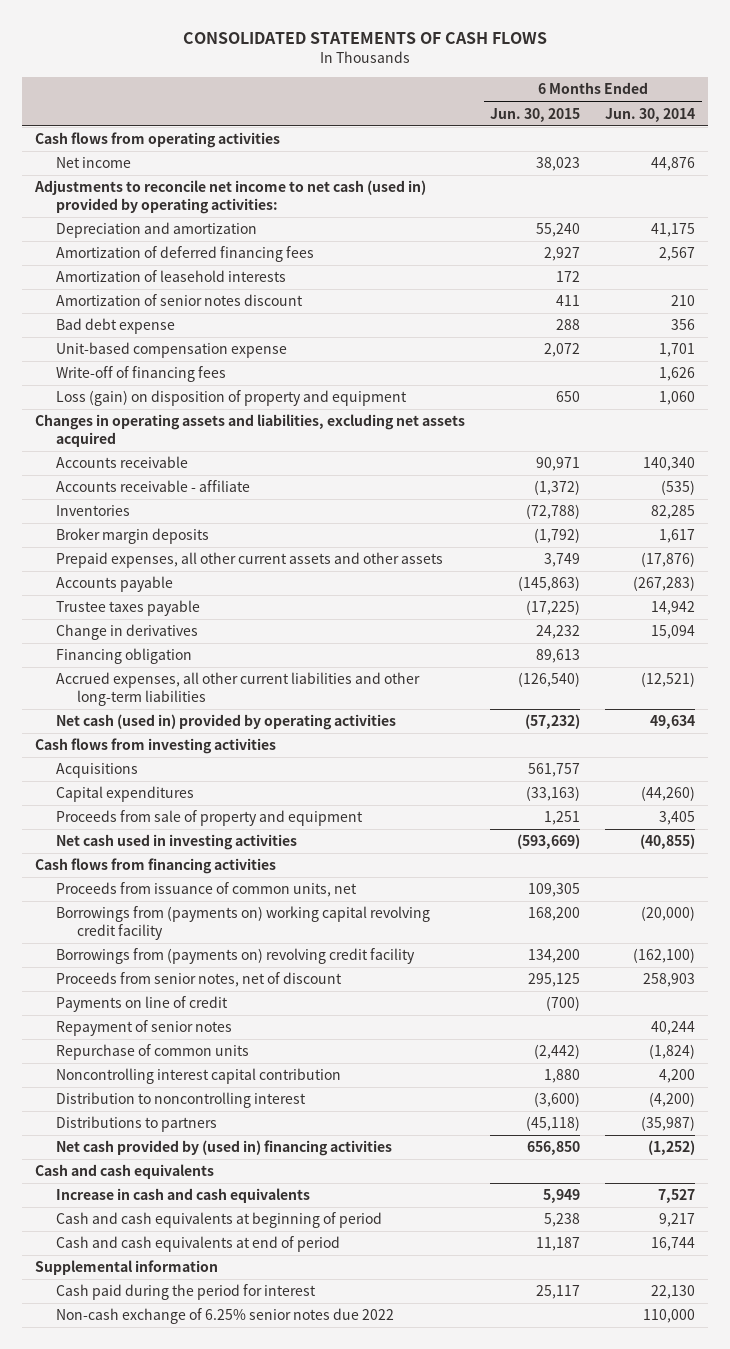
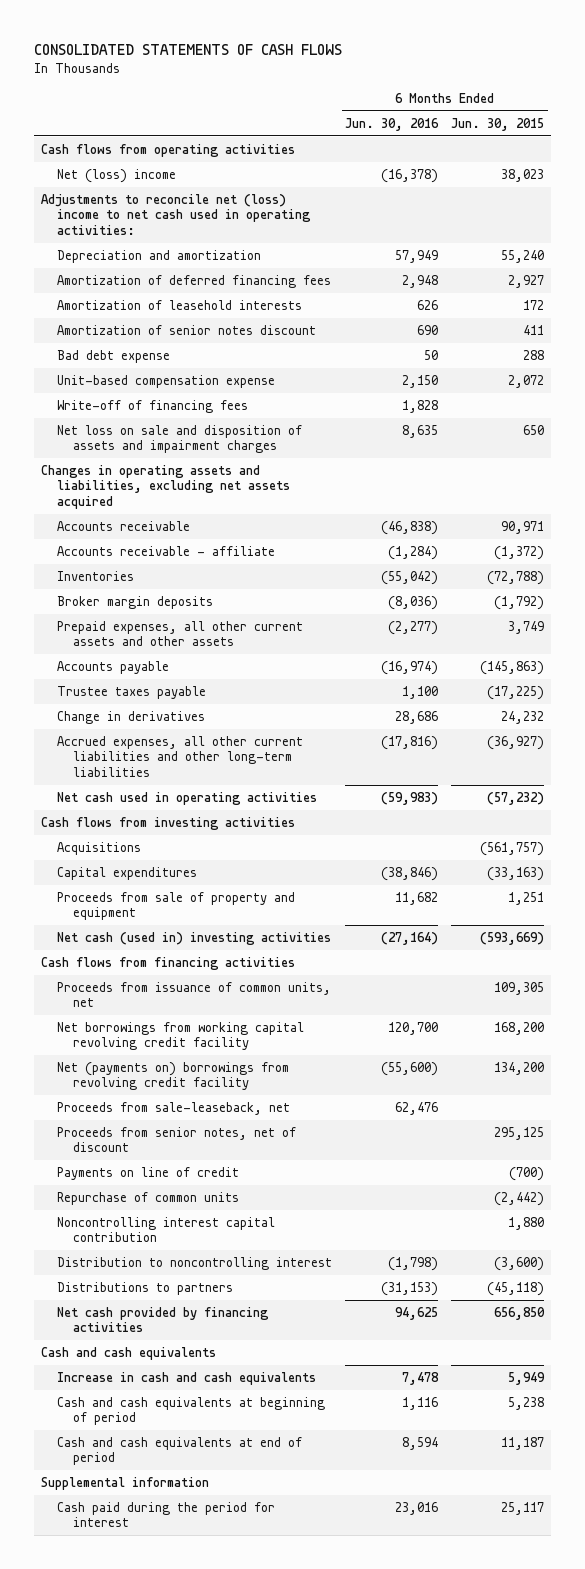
- | 6 Months Ended Jun. 30, 2015 | 6 Months Ended Jun. 30, 2014
+ | 6 Months Ended Jun. 30, 2016 | 6 Months Ended Jun. 30, 2015
- Net income | 38,023 | 44,876
- Adjustments to reconcile net income to net cash (used in) provided by operating activities:
+ Net (loss) income | (16,378) | 38,023
+ Adjustments to reconcile net (loss) income to net cash used in operating activities:
- Loss (gain) on disposition of property and equipment | 650 | 1,060
+ Net loss on sale and disposition of assets and impairment charges | 8,635 | 650
- Financing obligation | 89,613 |
- Accrued expenses, all other current liabilities and other long-term liabilities | (126,540) | (12,521)
- Net cash (used in) provided by operating activities | (57,232) | 49,634
+ Accrued expenses, all other current liabilities and other long-term liabilities | (17,816) | (36,927)
+ Net cash used in operating activities | (59,983) | (57,232)
- Acquisitions | 561,757 |
+ Acquisitions | | (561,757)
- Net cash used in investing activities | (593,669) | (40,855)
+ Net cash (used in) investing activities | (27,164) | (593,669)
- Borrowings from (payments on) working capital revolving credit facility | 168,200 | (20,000)
- Borrowings from (payments on) revolving credit facility | 134,200 | (162,100)
+ Net borrowings from working capital revolving credit facility | 120,700 | 168,200
+ Net (payments on) borrowings from revolving credit facility | (55,600) | 134,200
+ Proceeds from sale-leaseback, net | 62,476 |
- Repayment of senior notes | | 40,244
- Net cash provided by (used in) financing activities | 656,850 | (1,252)
+ Net cash provided by financing activities | 94,625 | 656,850
- Non-cash exchange of 6.25% senior notes due 2022 | | 110,000

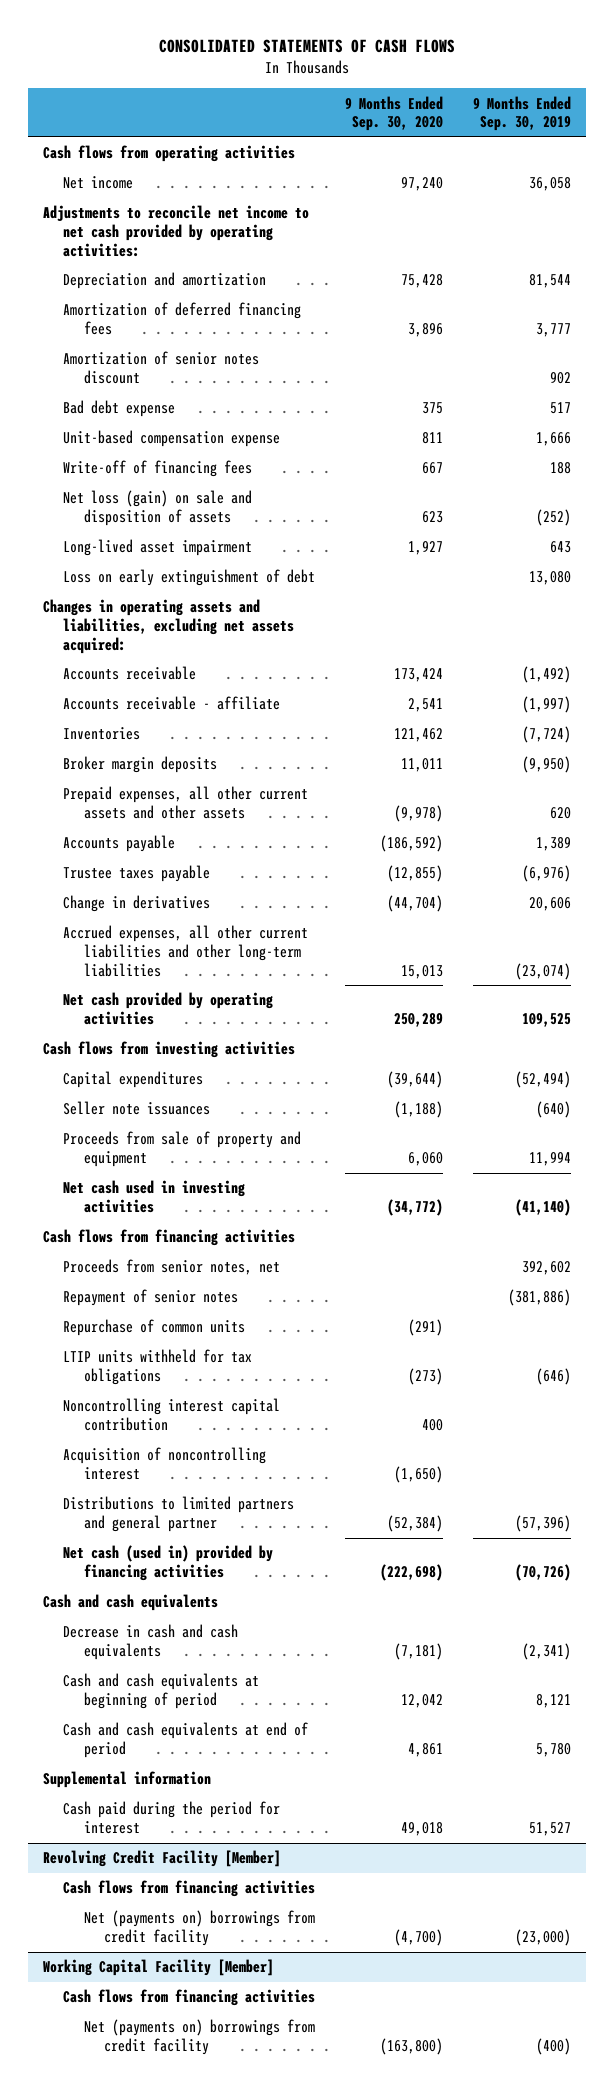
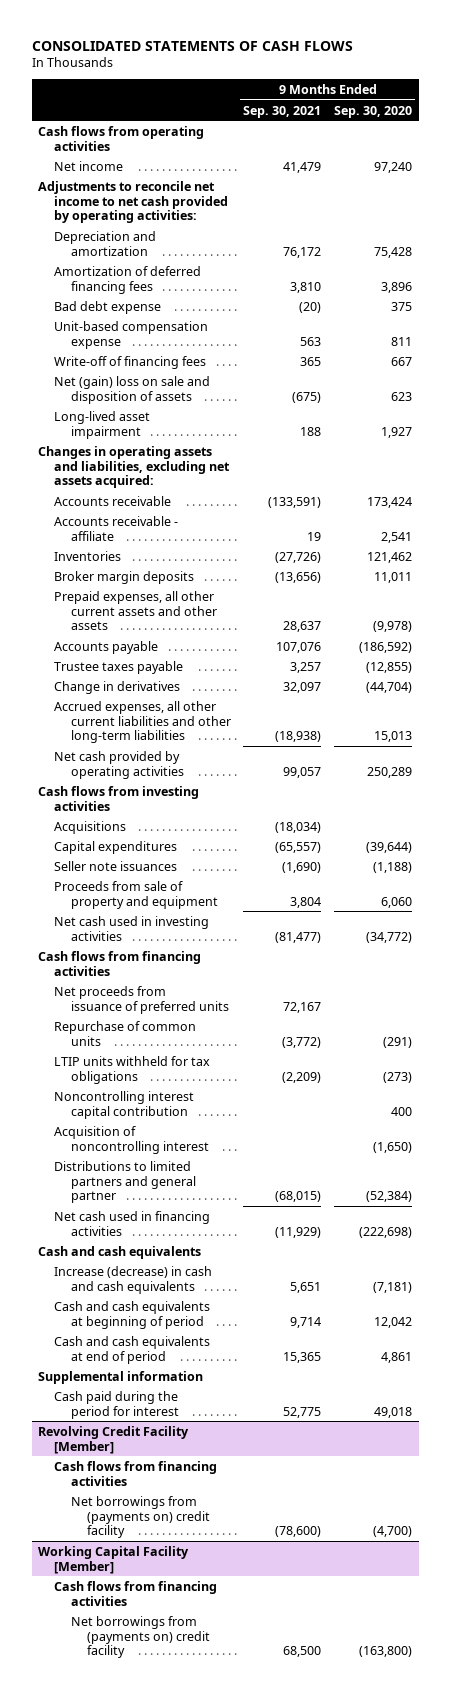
- | 9 Months Ended Sep. 30, 2020 | 9 Months Ended Sep. 30, 2019
+ | 9 Months Ended Sep. 30, 2021 | 9 Months Ended Sep. 30, 2020
- Amortization of senior notes discount | | 902
- Net loss (gain) on sale and disposition of assets | 623 | (252)
+ Net (gain) loss on sale and disposition of assets | (675) | 623
- Loss on early extinguishment of debt | | 13,080
+ Acquisitions | (18,034) |
- Proceeds from senior notes, net | | 392,602
- Repayment of senior notes | | (381,886)
+ Net proceeds from issuance of preferred units | 72,167 |
- Net cash (used in) provided by financing activities | (222,698) | (70,726)
+ Net cash used in financing activities | (11,929) | (222,698)
- Decrease in cash and cash equivalents | (7,181) | (2,341)
+ Increase (decrease) in cash and cash equivalents | 5,651 | (7,181)
@ Revolving Credit Facility [Member]
- Net (payments on) borrowings from credit facility | (4,700) | (23,000)
+ Net borrowings from (payments on) credit facility | (78,600) | (4,700)
@ Working Capital Facility [Member]
- Net (payments on) borrowings from credit facility | (163,800) | (400)
+ Net borrowings from (payments on) credit facility | 68,500 | (163,800)

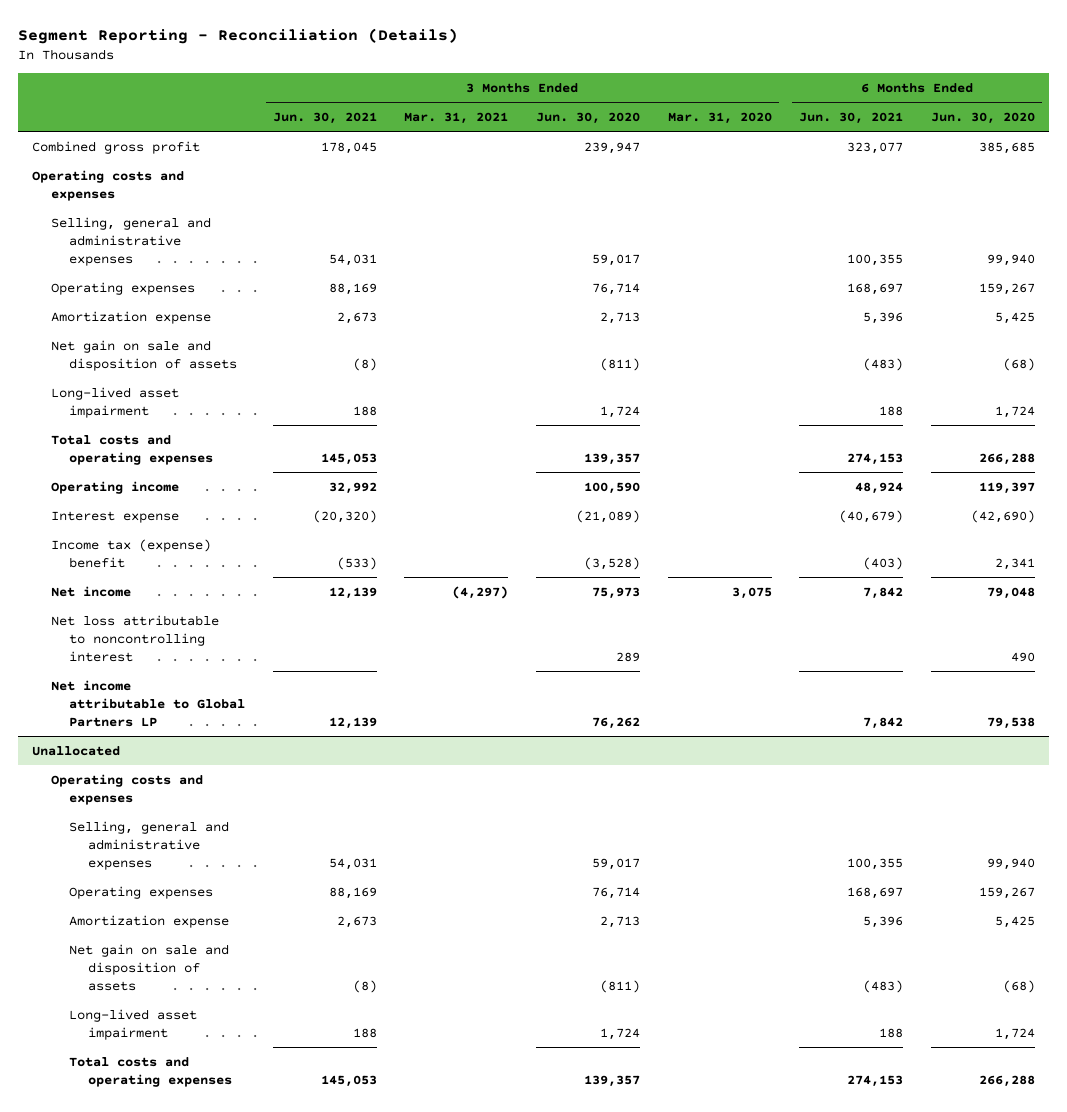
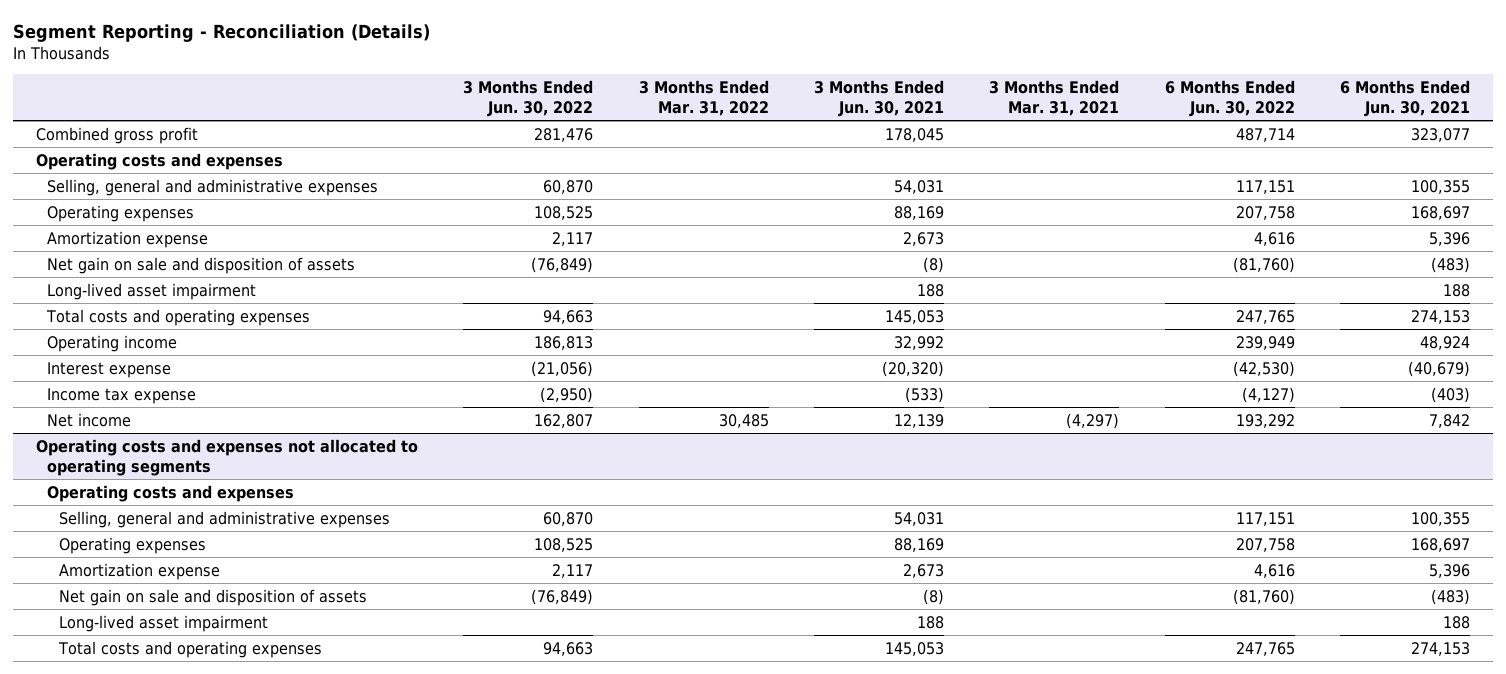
- | 3 Months Ended Jun. 30, 2021 | 3 Months Ended Mar. 31, 2021 | 3 Months Ended Jun. 30, 2020 | 3 Months Ended Mar. 31, 2020 | 6 Months Ended Jun. 30, 2021 | 6 Months Ended Jun. 30, 2020
+ | 3 Months Ended Jun. 30, 2022 | 3 Months Ended Mar. 31, 2022 | 3 Months Ended Jun. 30, 2021 | 3 Months Ended Mar. 31, 2021 | 6 Months Ended Jun. 30, 2022 | 6 Months Ended Jun. 30, 2021
- Income tax (expense) benefit | (533) | | (3,528) | | (403) | 2,341
+ Income tax expense | (2,950) | | (533) | | (4,127) | (403)
- Net loss attributable to noncontrolling interest | | | 289 | | | 490
- Net income attributable to Global Partners LP | 12,139 | | 76,262 | | 7,842 | 79,538
- Unallocated
+ Operating costs and expenses not allocated to operating segments

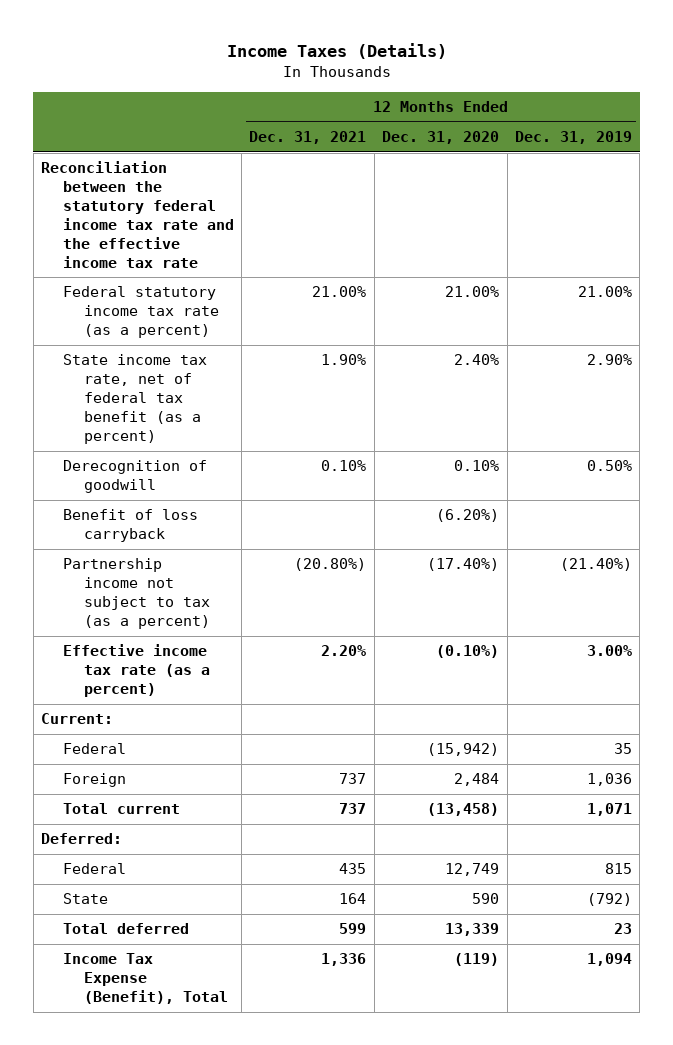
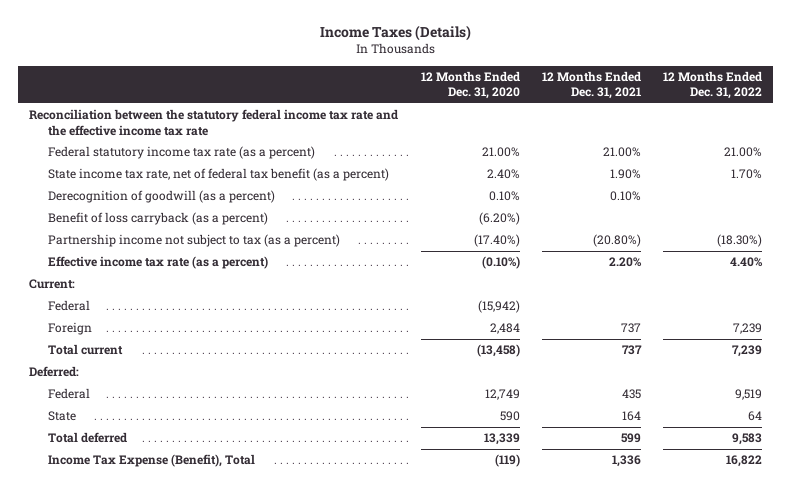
- | 12 Months Ended Dec. 31, 2021 | 12 Months Ended Dec. 31, 2020 | 12 Months Ended Dec. 31, 2019
+ | 12 Months Ended Dec. 31, 2020 | 12 Months Ended Dec. 31, 2021 | 12 Months Ended Dec. 31, 2022
- Derecognition of goodwill | 0.10% | 0.10% | 0.50%
- Benefit of loss carryback | | (6.20%) |
+ Derecognition of goodwill (as a percent) | 0.10% | 0.10% |
+ Benefit of loss carryback (as a percent) | (6.20%) | |

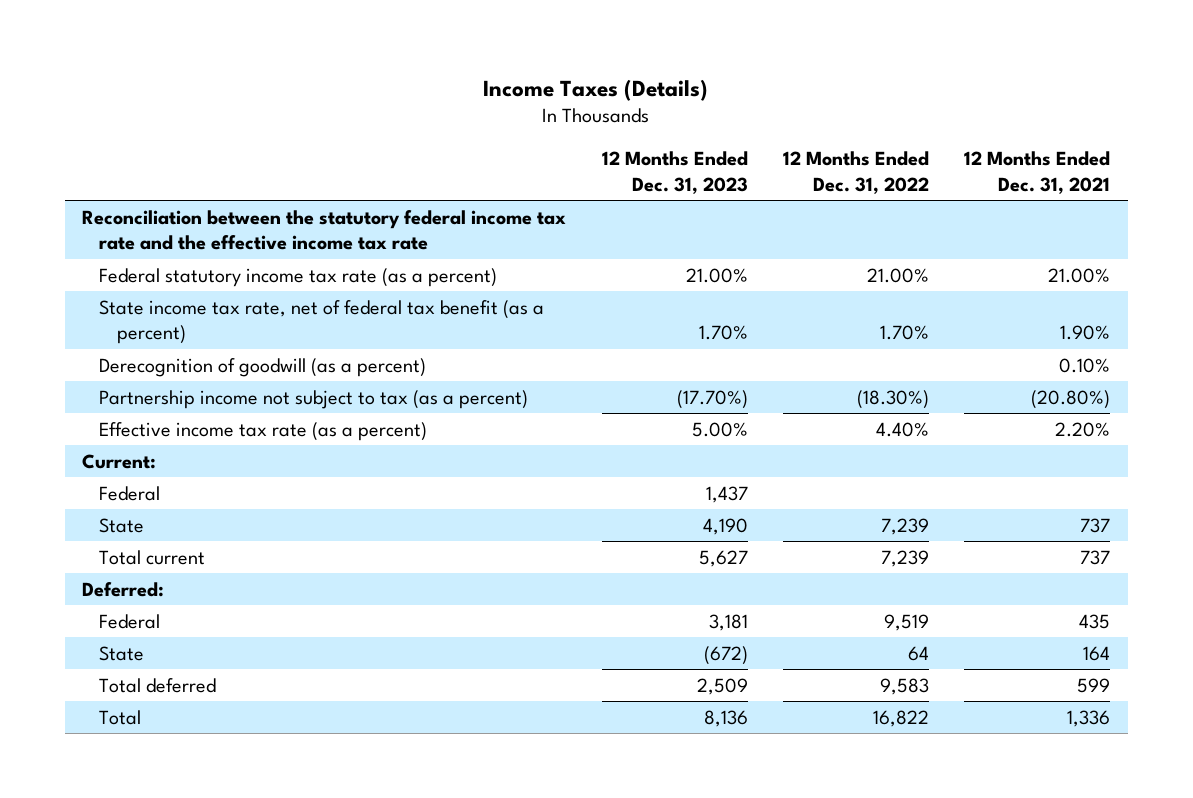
- | 12 Months Ended Dec. 31, 2020 | 12 Months Ended Dec. 31, 2021 | 12 Months Ended Dec. 31, 2022
+ | 12 Months Ended Dec. 31, 2023 | 12 Months Ended Dec. 31, 2022 | 12 Months Ended Dec. 31, 2021
- Benefit of loss carryback (as a percent) | (6.20%) | |
- Foreign | 2,484 | 737 | 7,239
+ State | 4,190 | 7,239 | 737
- Income Tax Expense (Benefit), Total | (119) | 1,336 | 16,822
+ Total | 8,136 | 16,822 | 1,336

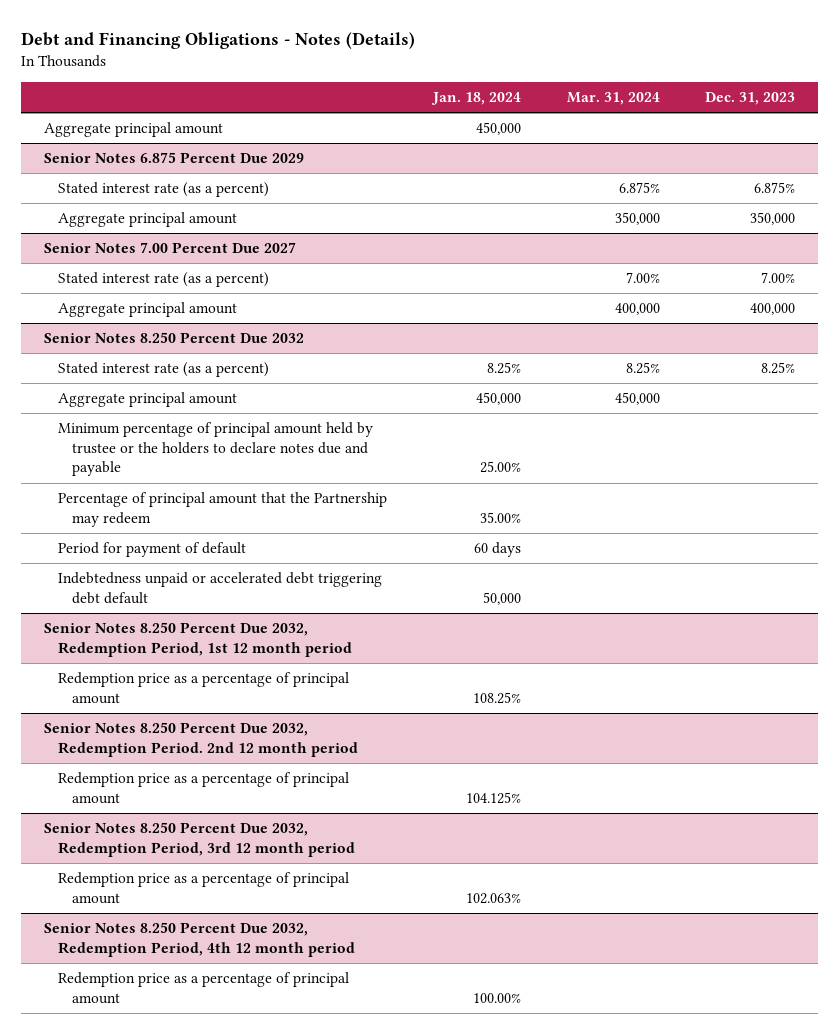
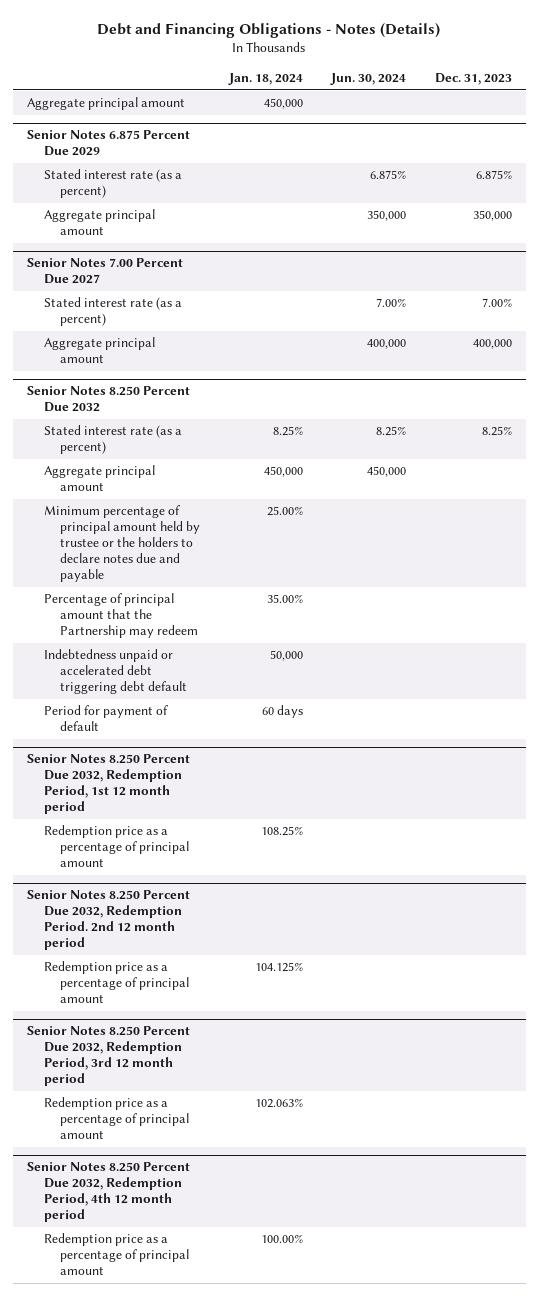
- | Jan. 18, 2024 | Mar. 31, 2024 | Dec. 31, 2023
+ | Jan. 18, 2024 | Jun. 30, 2024 | Dec. 31, 2023
@ Senior Notes 8.250 Percent Due 2032
moved down: Period for payment of default | 60 days | |

